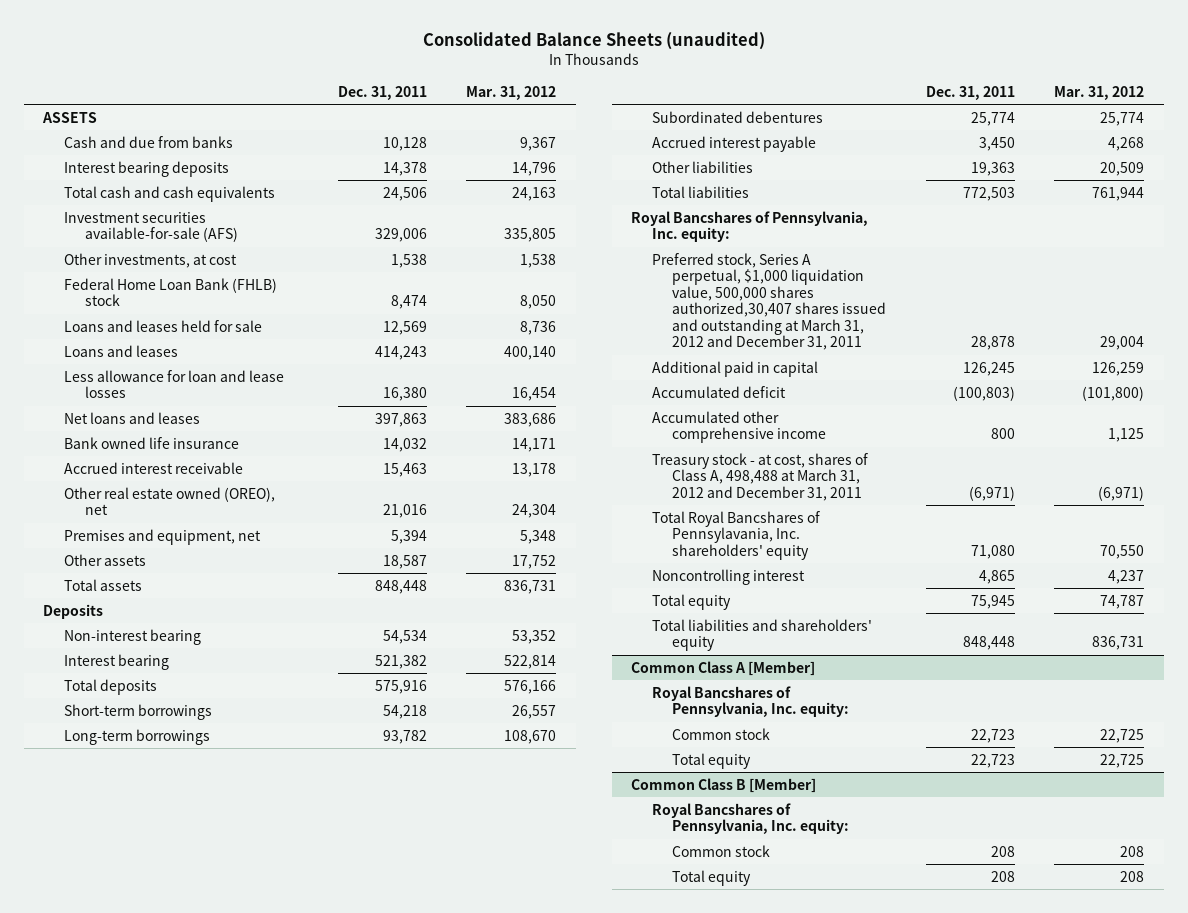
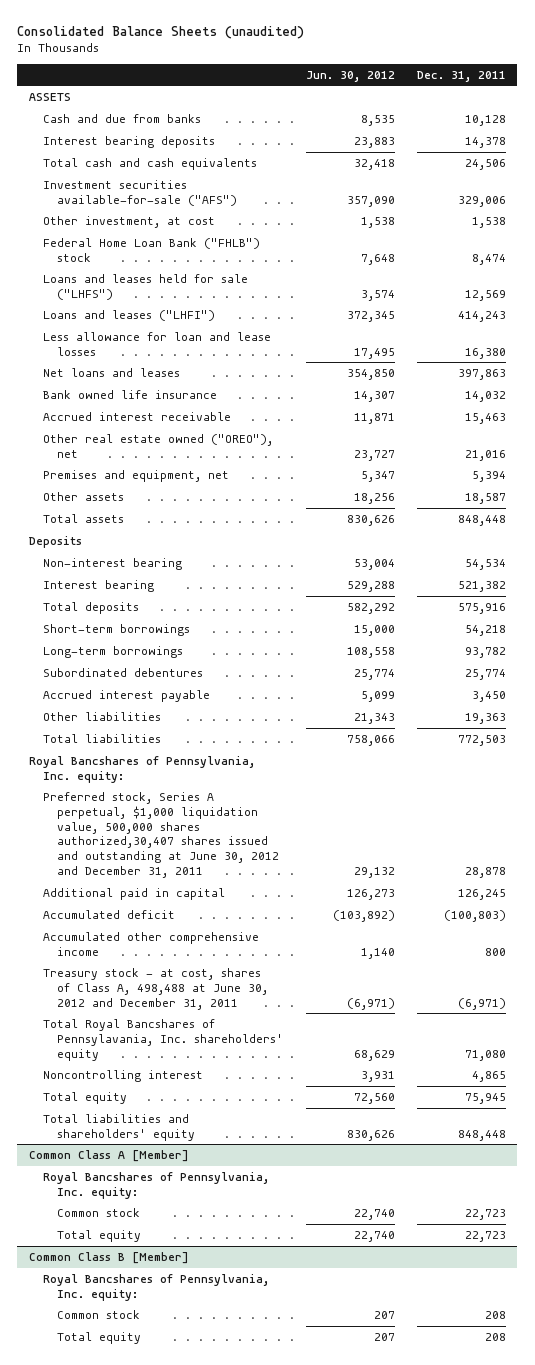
- | Dec. 31, 2011 | Mar. 31, 2012
+ | Jun. 30, 2012 | Dec. 31, 2011
- Investment securities available-for-sale (AFS) | 329,006 | 335,805
- Other investments, at cost | 1,538 | 1,538
- Federal Home Loan Bank (FHLB) stock | 8,474 | 8,050
- Loans and leases held for sale | 12,569 | 8,736
- Loans and leases | 414,243 | 400,140
+ Investment securities available-for-sale ("AFS") | 357,090 | 329,006
+ Other investment, at cost | 1,538 | 1,538
+ Federal Home Loan Bank ("FHLB") stock | 7,648 | 8,474
+ Loans and leases held for sale ("LHFS") | 3,574 | 12,569
+ Loans and leases ("LHFI") | 372,345 | 414,243
- Other real estate owned (OREO), net | 21,016 | 24,304
+ Other real estate owned ("OREO"), net | 23,727 | 21,016
- Preferred stock, Series A perpetual, $1,000 liquidation value, 500,000 shares authorized,30,407 shares issued and outstanding at March 31, 2012 and December 31, 2011 | 28,878 | 29,004
+ Preferred stock, Series A perpetual, $1,000 liquidation value, 500,000 shares authorized,30,407 shares issued and outstanding at June 30, 2012 and December 31, 2011 | 29,132 | 28,878
- Treasury stock - at cost, shares of Class A, 498,488 at March 31, 2012 and December 31, 2011 | (6,971) | (6,971)
+ Treasury stock - at cost, shares of Class A, 498,488 at June 30, 2012 and December 31, 2011 | (6,971) | (6,971)

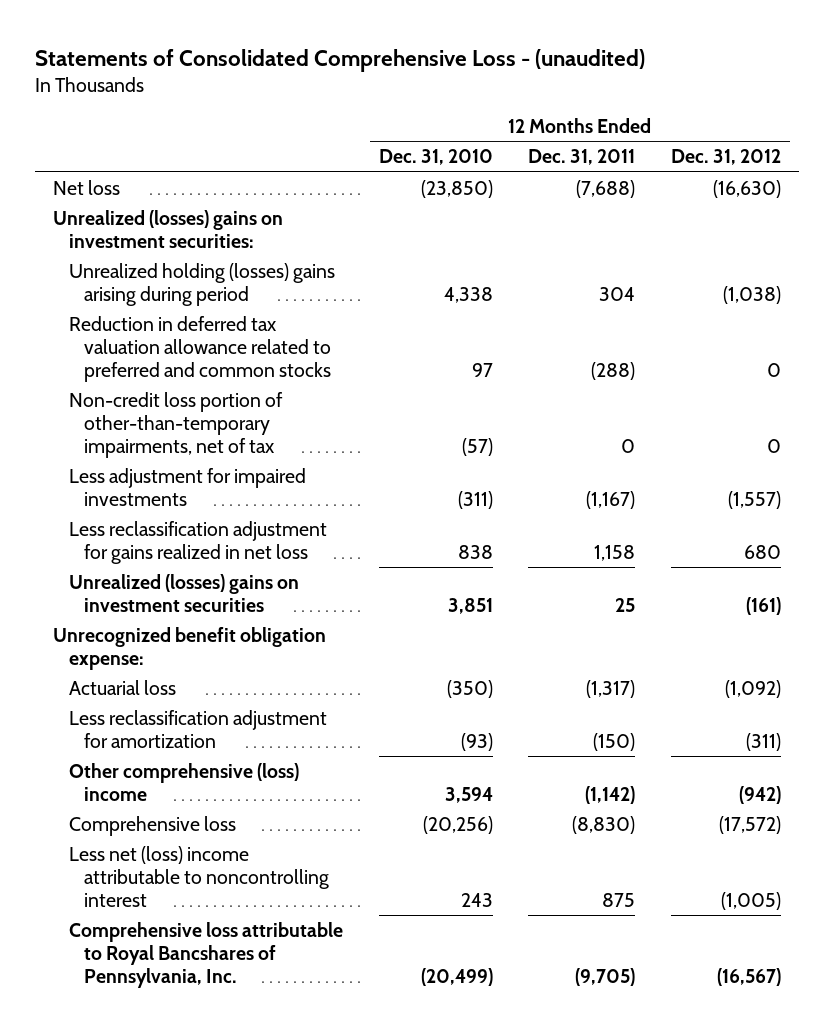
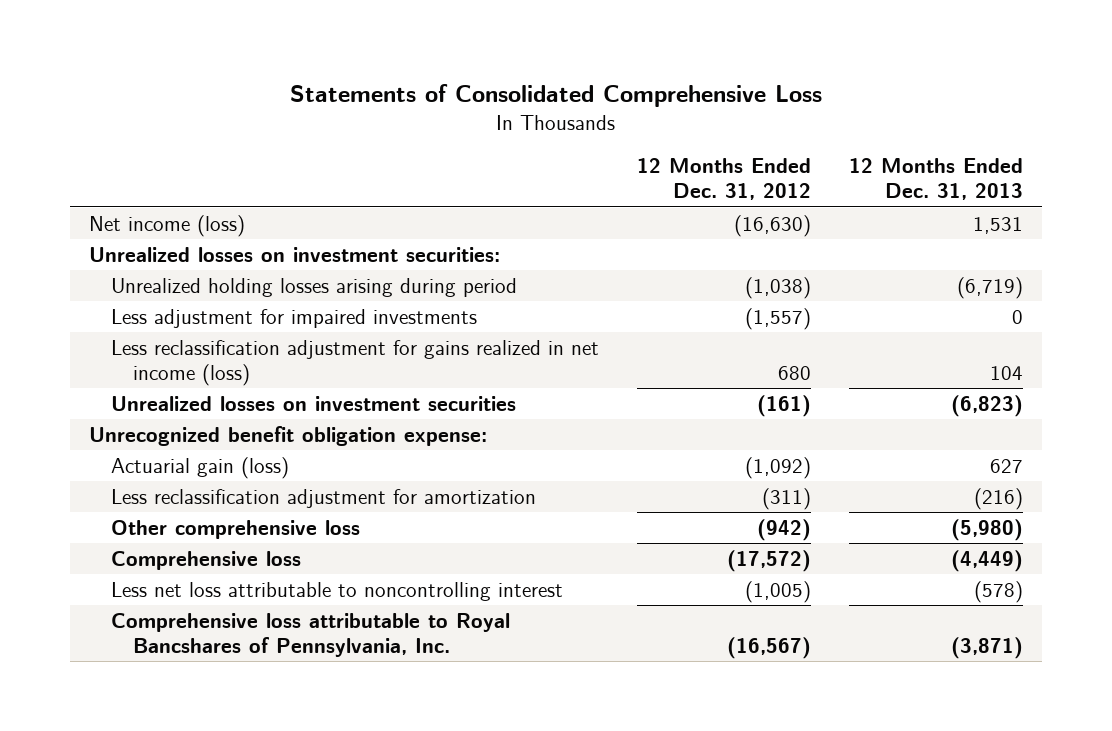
- Statements of Consolidated Comprehensive Loss - (unaudited)
+ Statements of Consolidated Comprehensive Loss
- | 12 Months Ended Dec. 31, 2010 | 12 Months Ended Dec. 31, 2011 | 12 Months Ended Dec. 31, 2012
+ | 12 Months Ended Dec. 31, 2012 | 12 Months Ended Dec. 31, 2013
- Net loss | (23,850) | (7,688) | (16,630)
- Unrealized (losses) gains on investment securities:
- Unrealized holding (losses) gains arising during period | 4,338 | 304 | (1,038)
- Reduction in deferred tax valuation allowance related to preferred and common stocks | 97 | (288) | 0
- Non-credit loss portion of other-than-temporary impairments, net of tax | (57) | 0 | 0
+ Net income (loss) | (16,630) | 1,531
+ Unrealized losses on investment securities:
+ Unrealized holding losses arising during period | (1,038) | (6,719)
- Less reclassification adjustment for gains realized in net loss | 838 | 1,158 | 680
- Unrealized (losses) gains on investment securities | 3,851 | 25 | (161)
+ Less reclassification adjustment for gains realized in net income (loss) | 680 | 104
+ Unrealized losses on investment securities | (161) | (6,823)
- Actuarial loss | (350) | (1,317) | (1,092)
+ Actuarial gain (loss) | (1,092) | 627
- Other comprehensive (loss) income | 3,594 | (1,142) | (942)
+ Other comprehensive loss | (942) | (5,980)
- Less net (loss) income attributable to noncontrolling interest | 243 | 875 | (1,005)
+ Less net loss attributable to noncontrolling interest | (1,005) | (578)

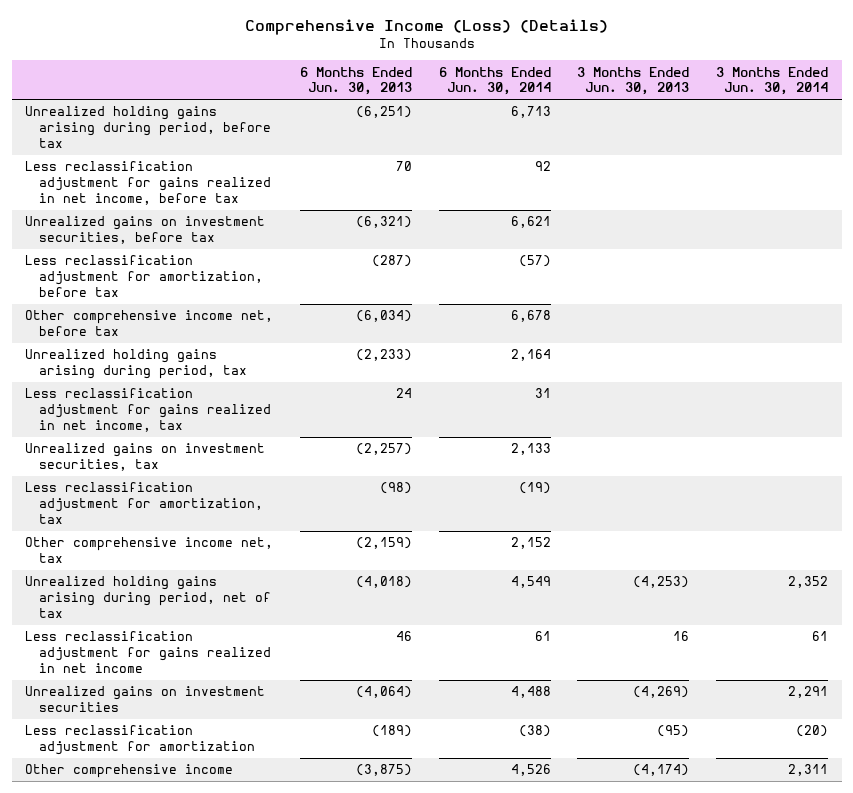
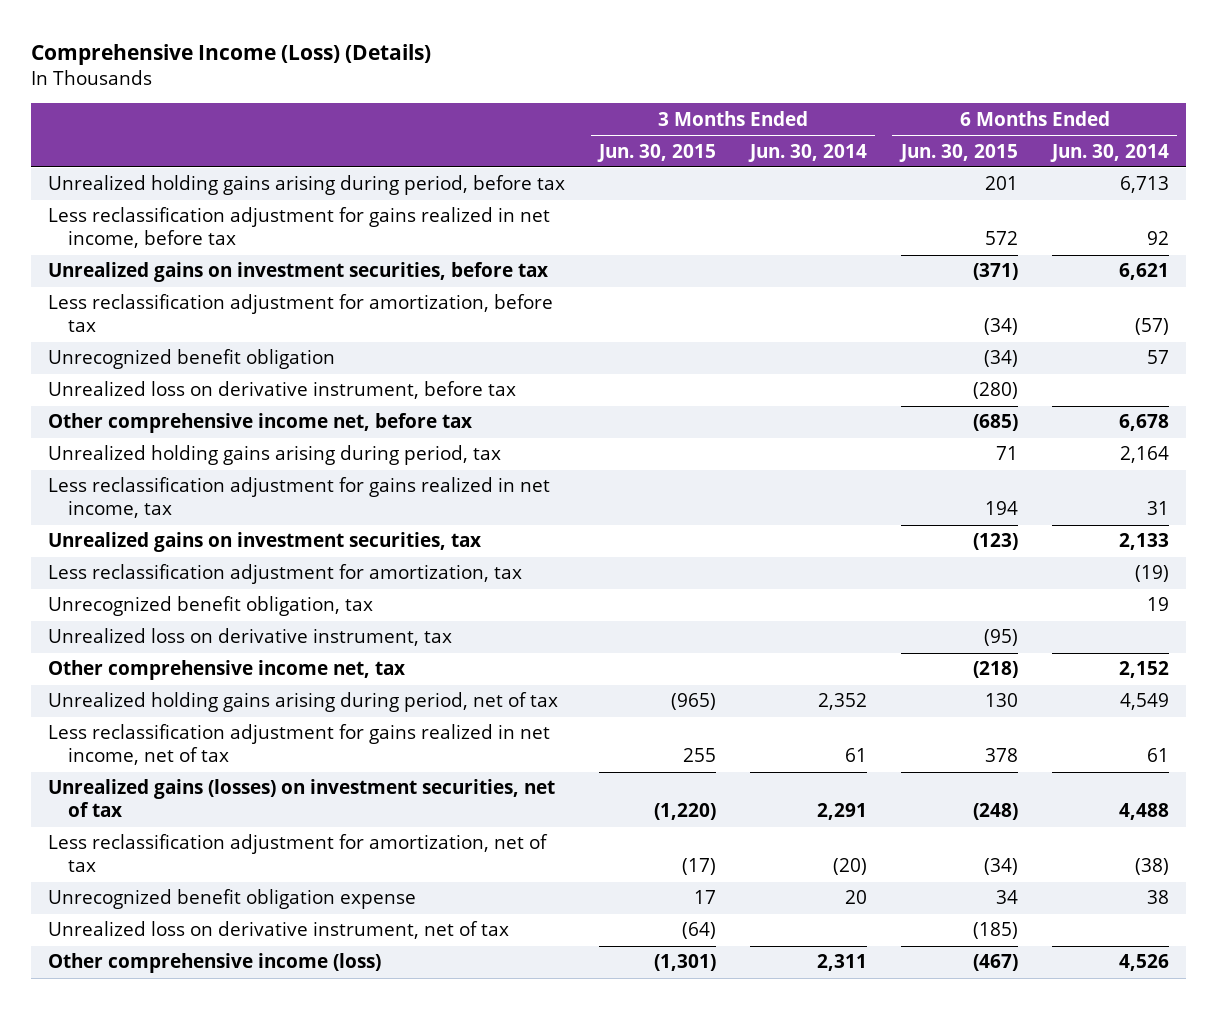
- | 6 Months Ended Jun. 30, 2013 | 6 Months Ended Jun. 30, 2014 | 3 Months Ended Jun. 30, 2013 | 3 Months Ended Jun. 30, 2014
+ | 3 Months Ended Jun. 30, 2015 | 3 Months Ended Jun. 30, 2014 | 6 Months Ended Jun. 30, 2015 | 6 Months Ended Jun. 30, 2014
+ Unrecognized benefit obligation | | | (34) | 57
+ Unrealized loss on derivative instrument, before tax | | | (280) |
+ Unrecognized benefit obligation, tax | | | | 19
+ Unrealized loss on derivative instrument, tax | | | (95) |
- Less reclassification adjustment for gains realized in net income | 46 | 61 | 16 | 61
- Unrealized gains on investment securities | (4,064) | 4,488 | (4,269) | 2,291
- Less reclassification adjustment for amortization | (189) | (38) | (95) | (20)
- Other comprehensive income | (3,875) | 4,526 | (4,174) | 2,311
+ Less reclassification adjustment for gains realized in net income, net of tax | 255 | 61 | 378 | 61
+ Unrealized gains (losses) on investment securities, net of tax | (1,220) | 2,291 | (248) | 4,488
+ Less reclassification adjustment for amortization, net of tax | (17) | (20) | (34) | (38)
+ Unrecognized benefit obligation expense | 17 | 20 | 34 | 38
+ Unrealized loss on derivative instrument, net of tax | (64) | | (185) |
+ Other comprehensive income (loss) | (1,301) | 2,311 | (467) | 4,526

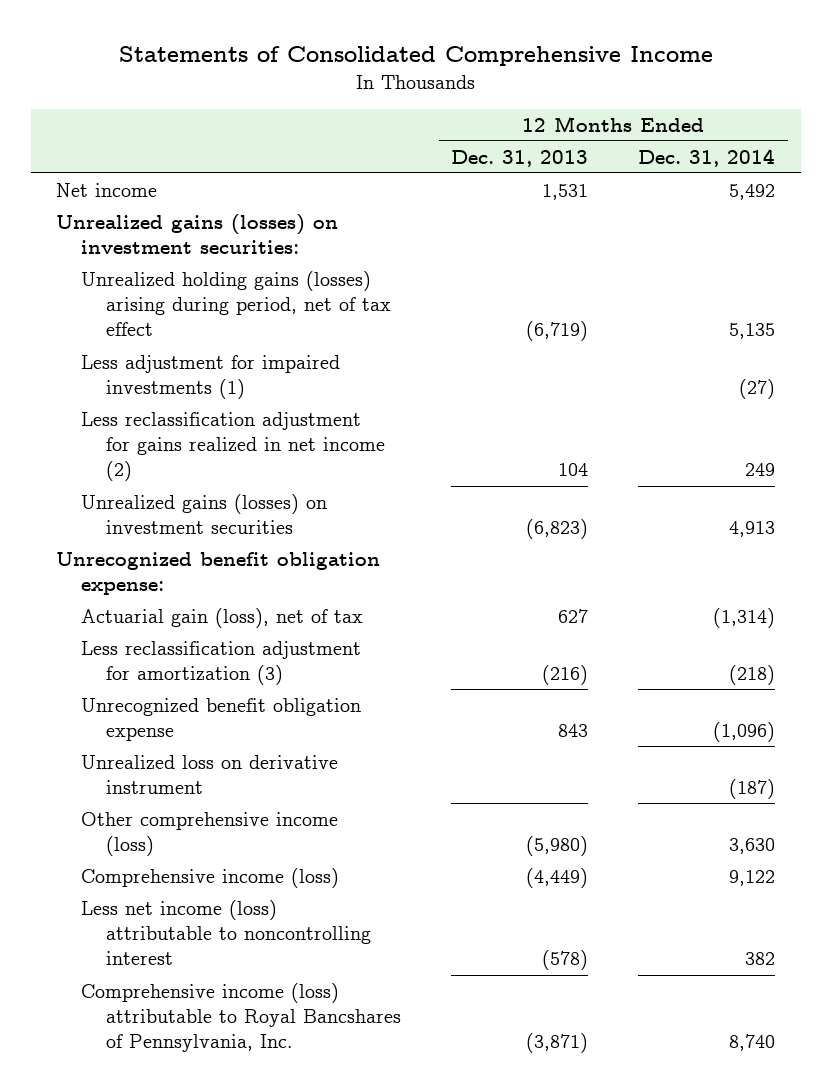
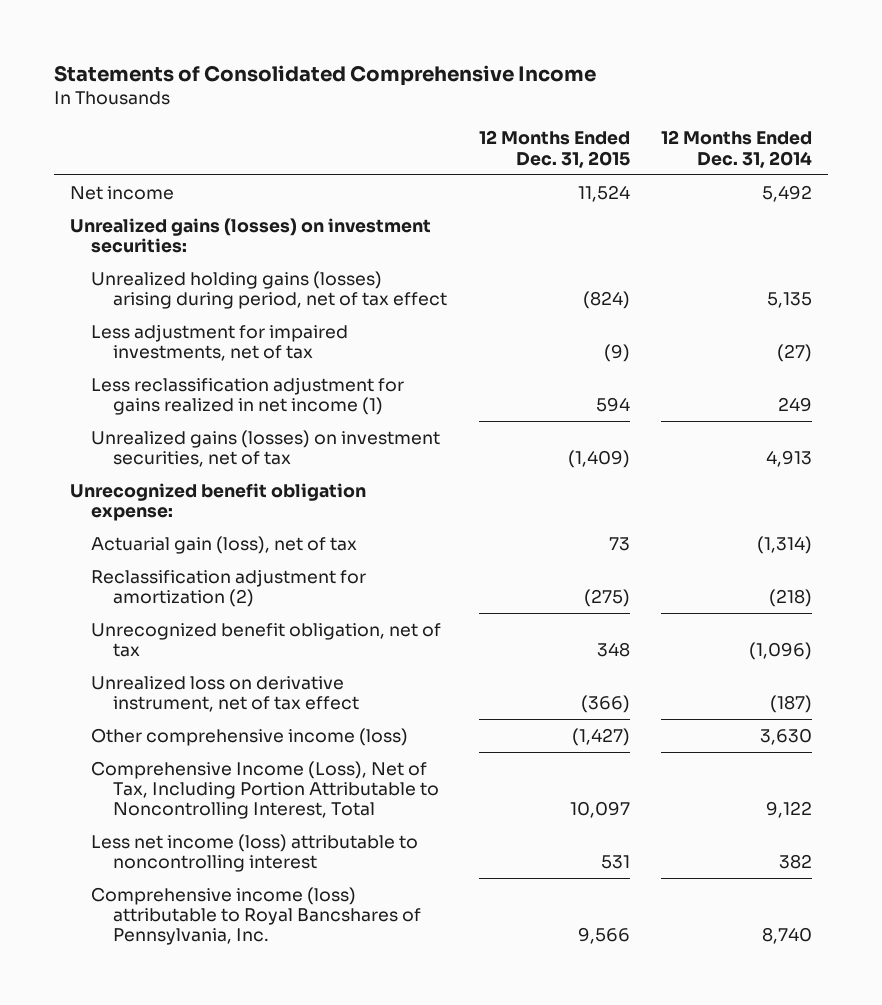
- | 12 Months Ended Dec. 31, 2013 | 12 Months Ended Dec. 31, 2014
+ | 12 Months Ended Dec. 31, 2015 | 12 Months Ended Dec. 31, 2014
- Less adjustment for impaired investments (1) | | (27)
- Less reclassification adjustment for gains realized in net income (2) | 104 | 249
- Unrealized gains (losses) on investment securities | (6,823) | 4,913
+ Less adjustment for impaired investments, net of tax | (9) | (27)
+ Less reclassification adjustment for gains realized in net income (1) | 594 | 249
+ Unrealized gains (losses) on investment securities, net of tax | (1,409) | 4,913
- Less reclassification adjustment for amortization (3) | (216) | (218)
- Unrecognized benefit obligation expense | 843 | (1,096)
- Unrealized loss on derivative instrument | | (187)
+ Reclassification adjustment for amortization (2) | (275) | (218)
+ Unrecognized benefit obligation, net of tax | 348 | (1,096)
+ Unrealized loss on derivative instrument, net of tax effect | (366) | (187)
- Comprehensive income (loss) | (4,449) | 9,122
+ Comprehensive Income (Loss), Net of Tax, Including Portion Attributable to Noncontrolling Interest, Total | 10,097 | 9,122

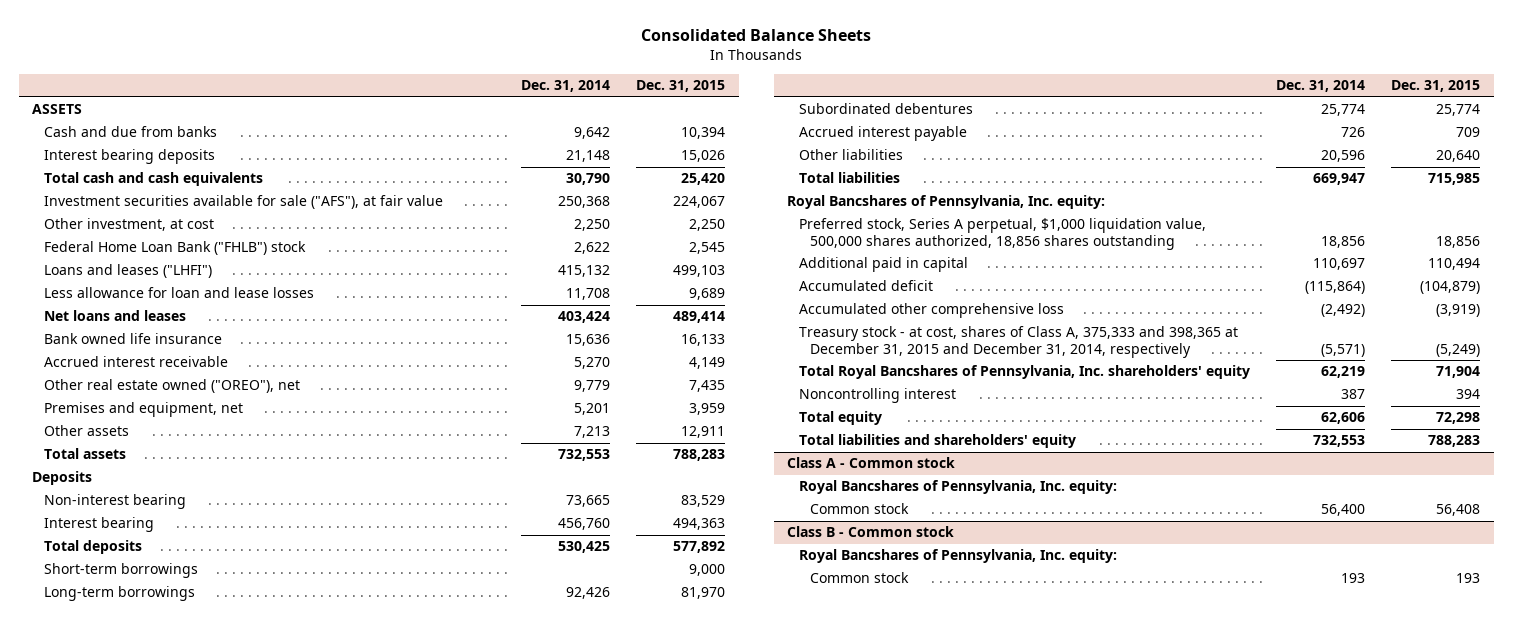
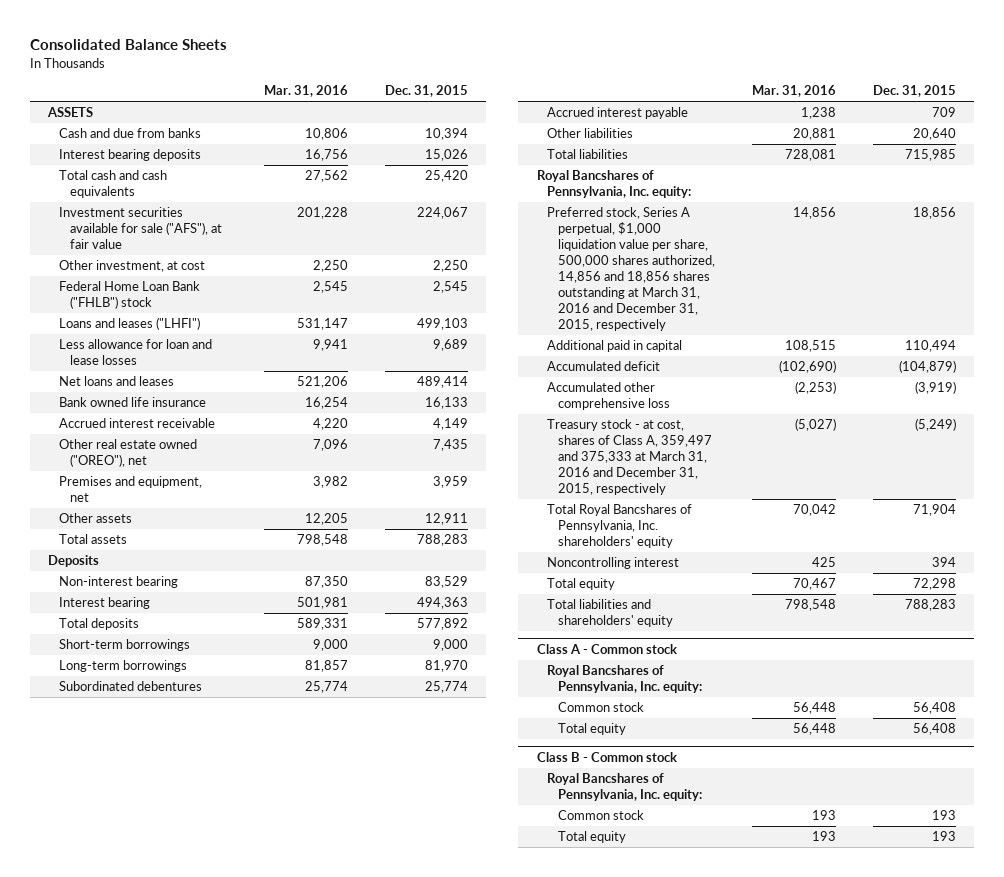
- | Dec. 31, 2014 | Dec. 31, 2015
+ | Mar. 31, 2016 | Dec. 31, 2015
- Preferred stock, Series A perpetual, $1,000 liquidation value, 500,000 shares authorized, 18,856 shares outstanding | 18,856 | 18,856
+ Preferred stock, Series A perpetual, $1,000 liquidation value per share, 500,000 shares authorized, 14,856 and 18,856 shares outstanding at March 31, 2016 and December 31, 2015, respectively | 14,856 | 18,856
- Treasury stock - at cost, shares of Class A, 375,333 and 398,365 at December 31, 2015 and December 31, 2014, respectively | (5,571) | (5,249)
+ Treasury stock - at cost, shares of Class A, 359,497 and 375,333 at March 31, 2016 and December 31, 2015, respectively | (5,027) | (5,249)
@ Class A - Common stock
+ Total equity | 56,448 | 56,408
@ Class B - Common stock
+ Total equity | 193 | 193

